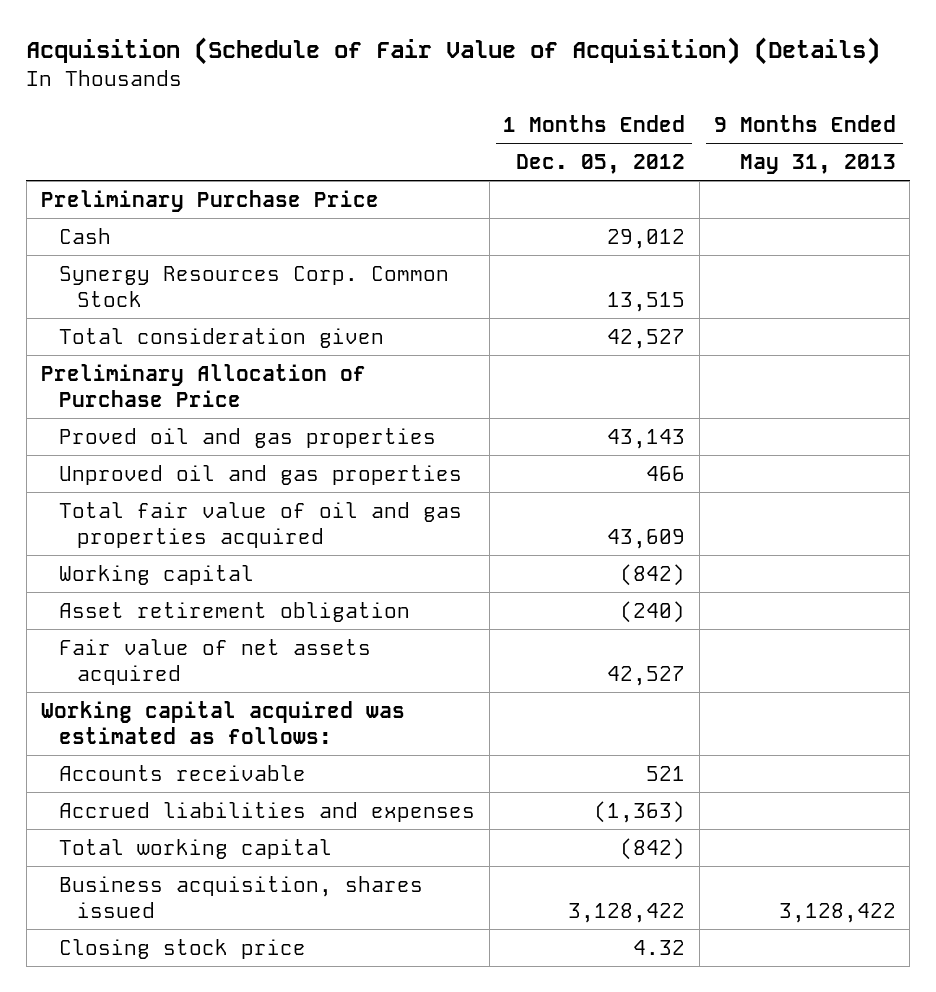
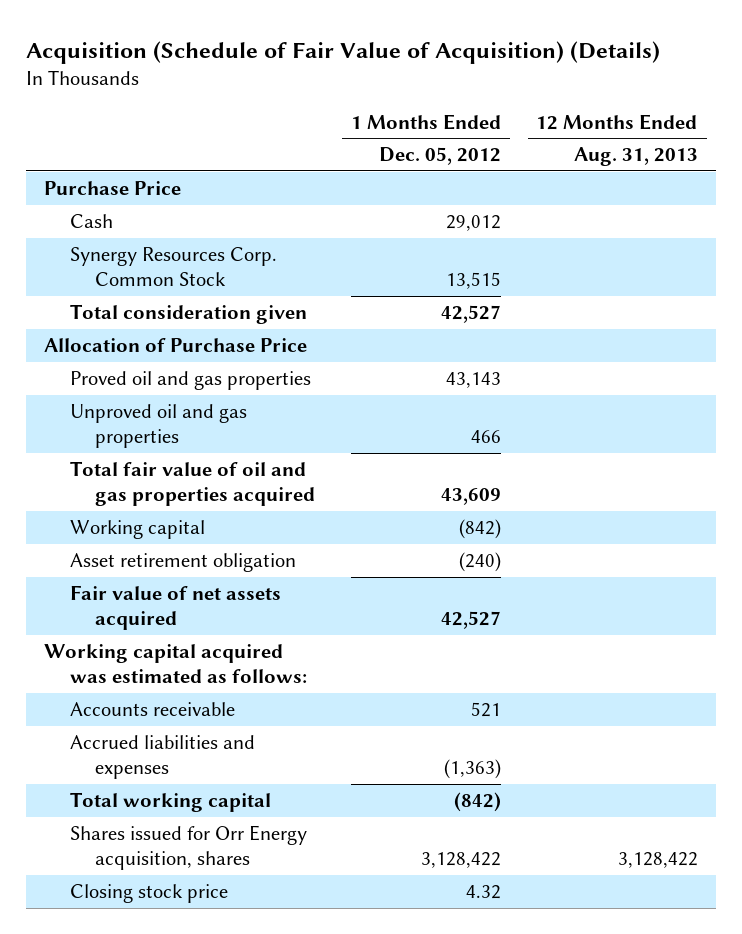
- | 1 Months Ended Dec. 05, 2012 | 9 Months Ended May 31, 2013
+ | 1 Months Ended Dec. 05, 2012 | 12 Months Ended Aug. 31, 2013
- Preliminary Purchase Price
+ Purchase Price
- Preliminary Allocation of Purchase Price
+ Allocation of Purchase Price
- Business acquisition, shares issued | 3,128,422 | 3,128,422
+ Shares issued for Orr Energy acquisition, shares | 3,128,422 | 3,128,422

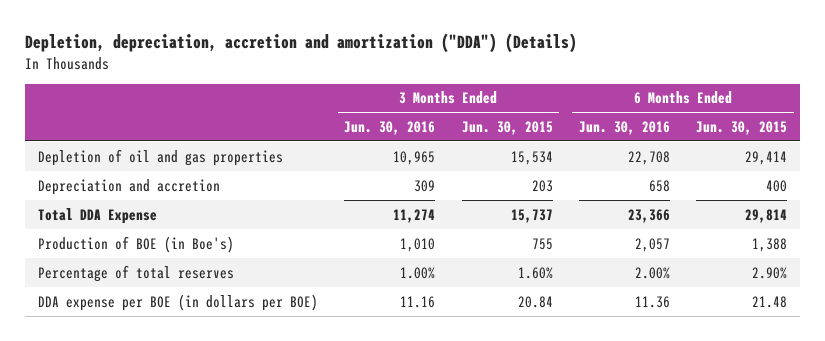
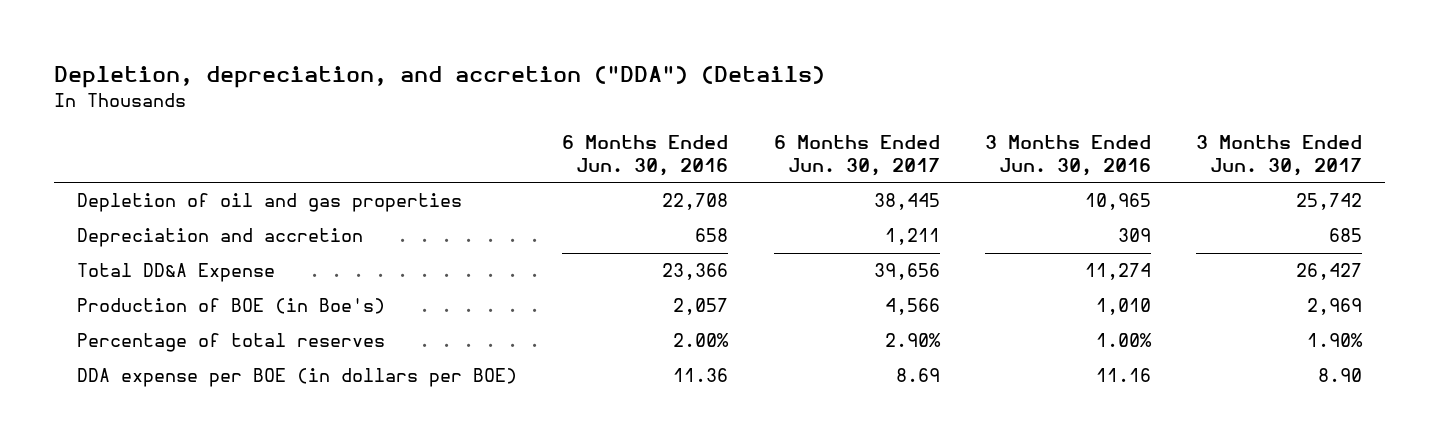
- Depletion, depreciation, accretion and amortization ("DDA") (Details)
+ Depletion, depreciation, and accretion ("DDA") (Details)
- | 3 Months Ended Jun. 30, 2016 | 3 Months Ended Jun. 30, 2015 | 6 Months Ended Jun. 30, 2016 | 6 Months Ended Jun. 30, 2015
+ | 6 Months Ended Jun. 30, 2016 | 6 Months Ended Jun. 30, 2017 | 3 Months Ended Jun. 30, 2016 | 3 Months Ended Jun. 30, 2017
- Total DDA Expense | 11,274 | 15,737 | 23,366 | 29,814
+ Total DD&A Expense | 23,366 | 39,656 | 11,274 | 26,427

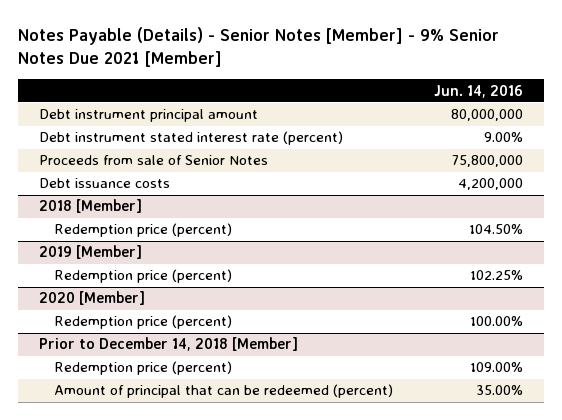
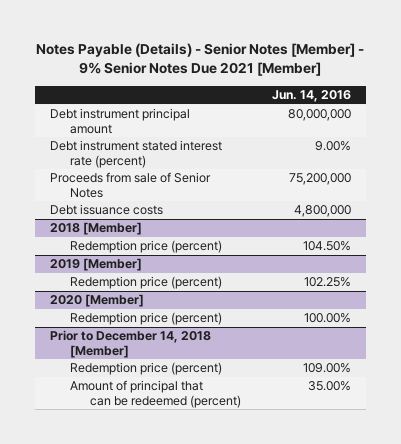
- Proceeds from sale of Senior Notes | 75,800,000
- Debt issuance costs | 4,200,000
+ Proceeds from sale of Senior Notes | 75,200,000
+ Debt issuance costs | 4,800,000

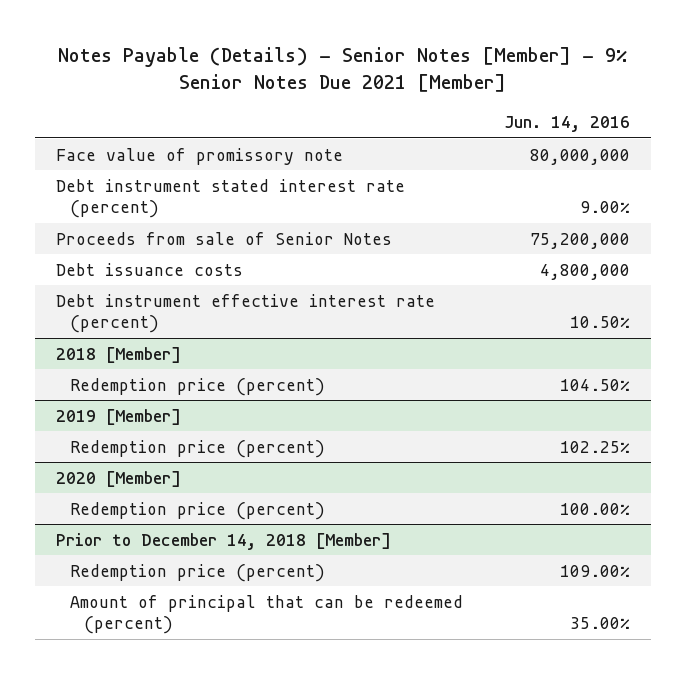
- Debt instrument principal amount | 80,000,000
+ Face value of promissory note | 80,000,000
+ Debt instrument effective interest rate (percent) | 10.50%

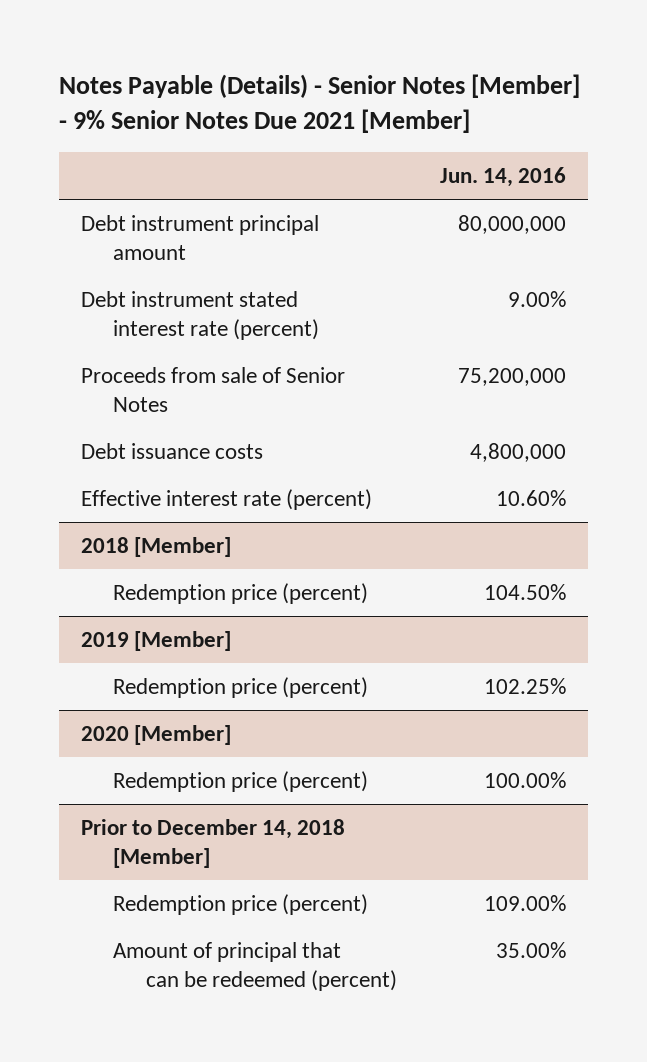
- Face value of promissory note | 80,000,000
+ Debt instrument principal amount | 80,000,000
- Debt instrument effective interest rate (percent) | 10.50%
+ Effective interest rate (percent) | 10.60%

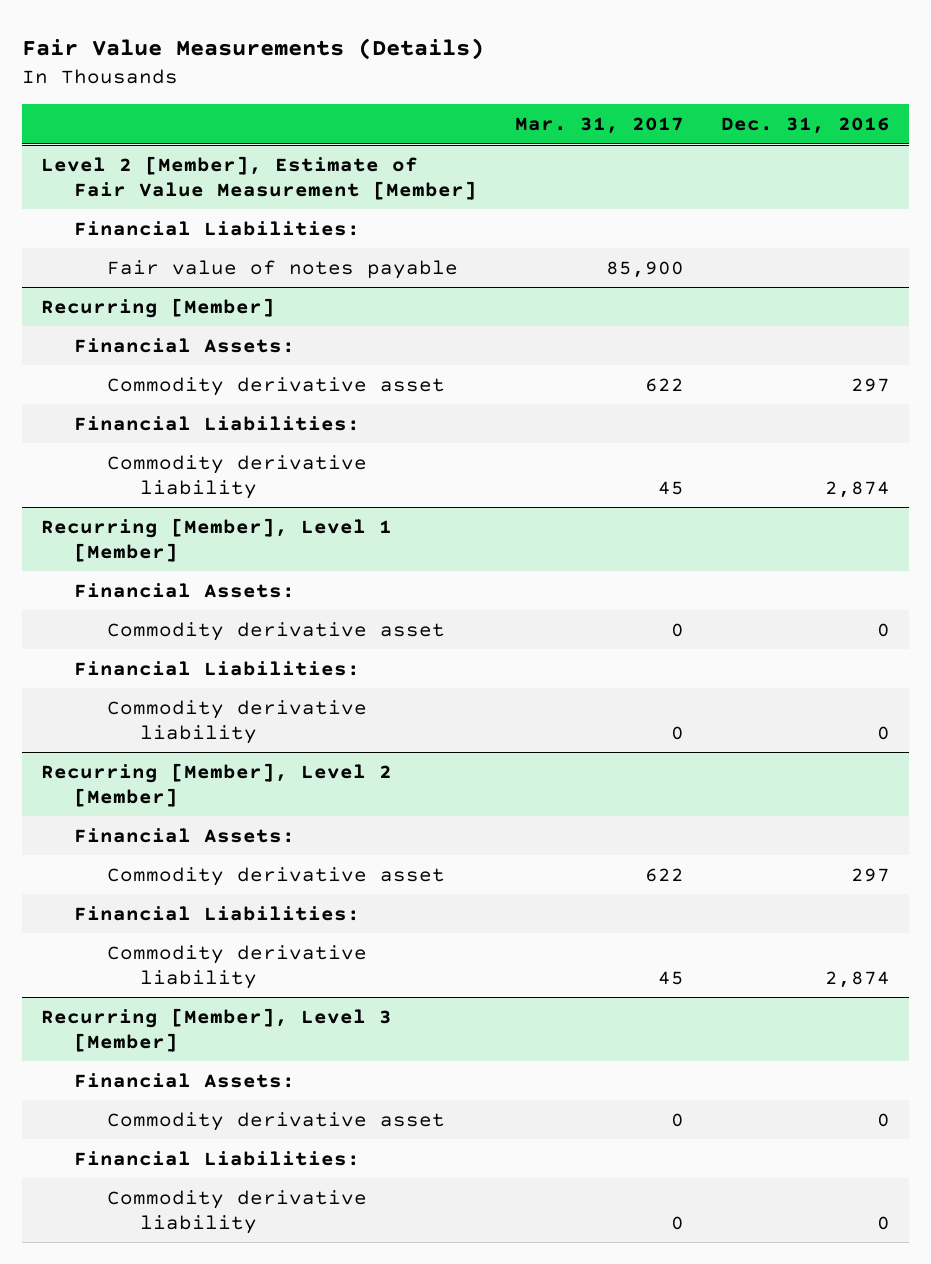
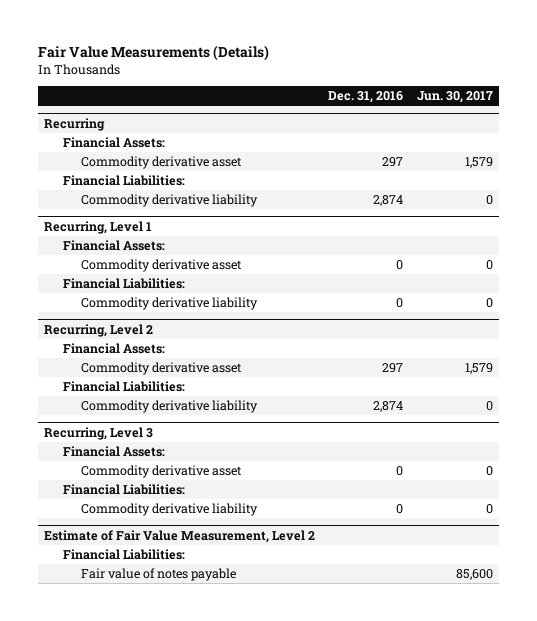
- | Mar. 31, 2017 | Dec. 31, 2016
+ | Dec. 31, 2016 | Jun. 30, 2017
- Level 2 [Member], Estimate of Fair Value Measurement [Member]
- Financial Liabilities:
- Fair value of notes payable | 85,900 |
- Recurring [Member]
+ Recurring
- Recurring [Member], Level 1 [Member]
+ Recurring, Level 1
- Recurring [Member], Level 2 [Member]
+ Recurring, Level 2
- Recurring [Member], Level 3 [Member]
+ Recurring, Level 3
+ Estimate of Fair Value Measurement, Level 2
+ Financial Liabilities:
+ Fair value of notes payable | | 85,600

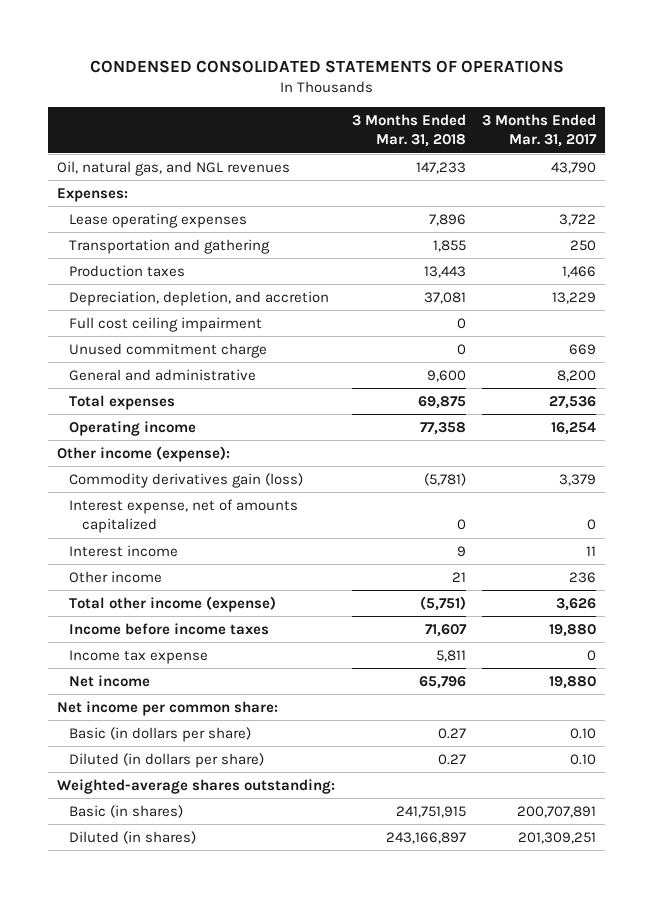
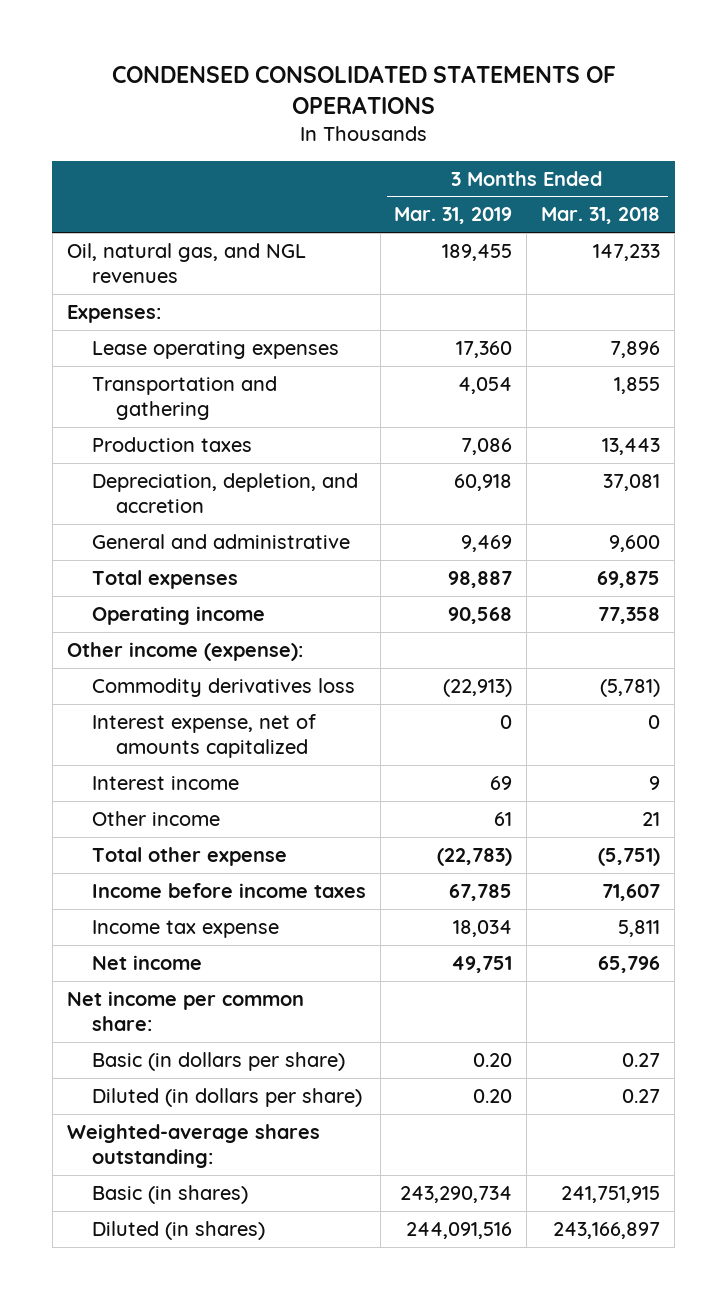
- | 3 Months Ended Mar. 31, 2018 | 3 Months Ended Mar. 31, 2017
+ | 3 Months Ended Mar. 31, 2019 | 3 Months Ended Mar. 31, 2018
- Full cost ceiling impairment | 0 |
- Unused commitment charge | 0 | 669
- Commodity derivatives gain (loss) | (5,781) | 3,379
+ Commodity derivatives loss | (22,913) | (5,781)
- Total other income (expense) | (5,751) | 3,626
+ Total other expense | (22,783) | (5,751)

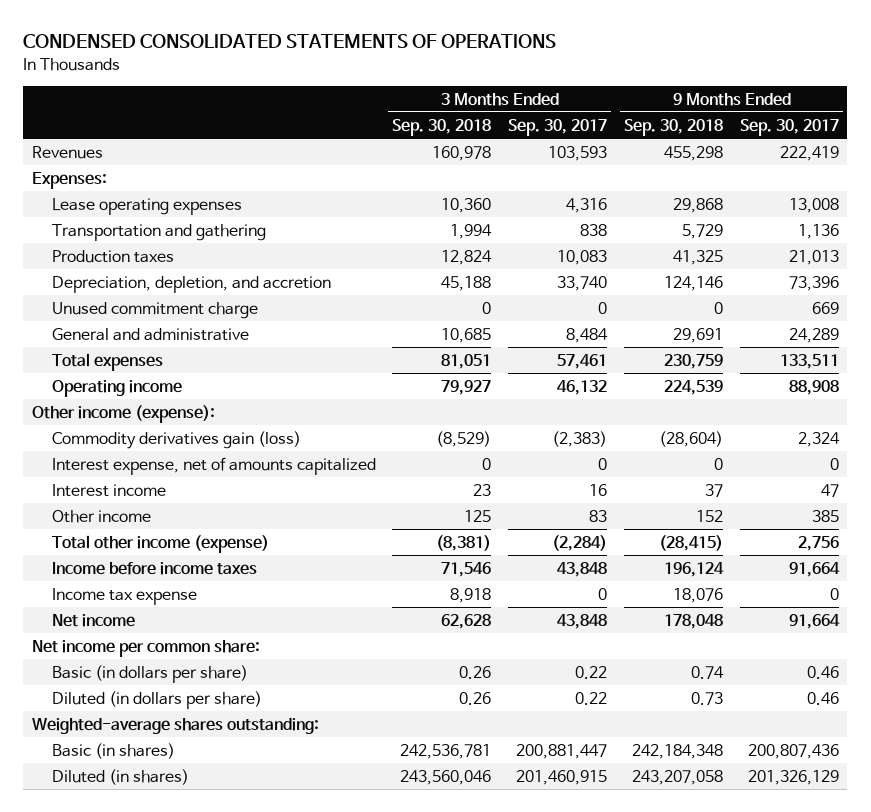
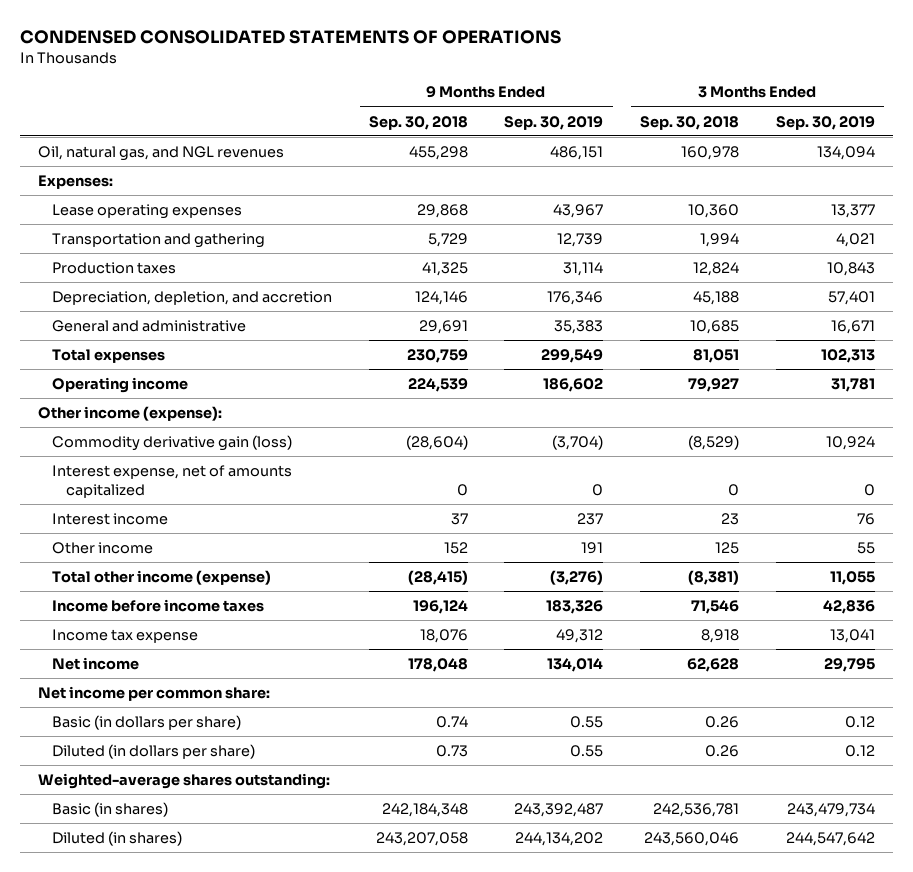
- | 3 Months Ended Sep. 30, 2018 | 3 Months Ended Sep. 30, 2017 | 9 Months Ended Sep. 30, 2018 | 9 Months Ended Sep. 30, 2017
+ | 9 Months Ended Sep. 30, 2018 | 9 Months Ended Sep. 30, 2019 | 3 Months Ended Sep. 30, 2018 | 3 Months Ended Sep. 30, 2019
- Revenues | 160,978 | 103,593 | 455,298 | 222,419
+ Oil, natural gas, and NGL revenues | 455,298 | 486,151 | 160,978 | 134,094
- Unused commitment charge | 0 | 0 | 0 | 669
- Commodity derivatives gain (loss) | (8,529) | (2,383) | (28,604) | 2,324
+ Commodity derivative gain (loss) | (28,604) | (3,704) | (8,529) | 10,924

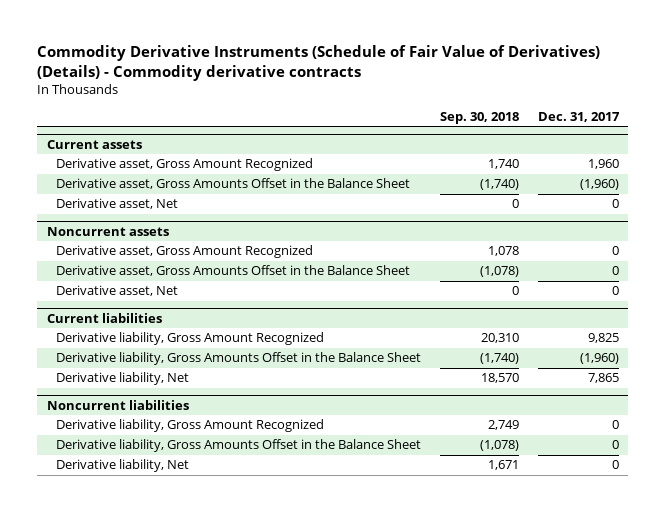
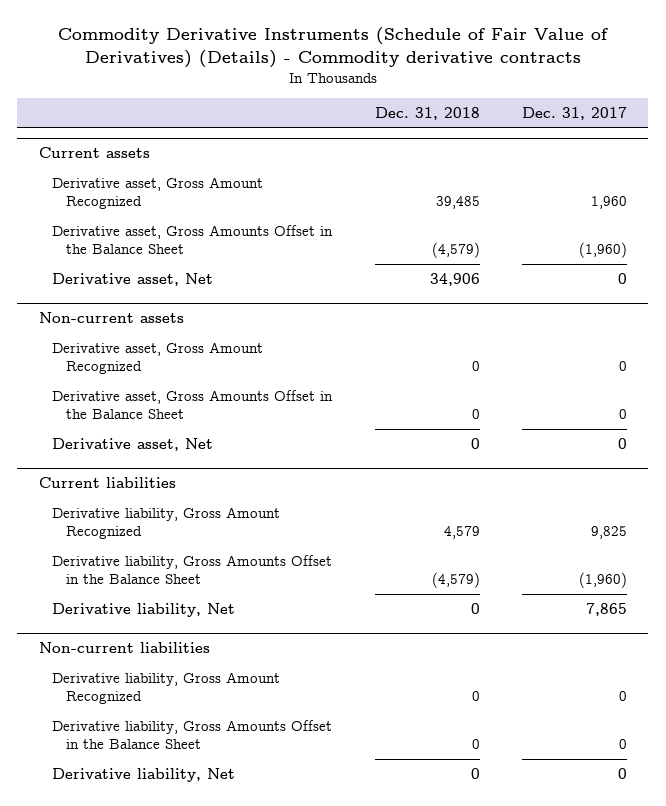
- | Sep. 30, 2018 | Dec. 31, 2017
+ | Dec. 31, 2018 | Dec. 31, 2017
- Noncurrent assets
+ Non-current assets
- Noncurrent liabilities
+ Non-current liabilities

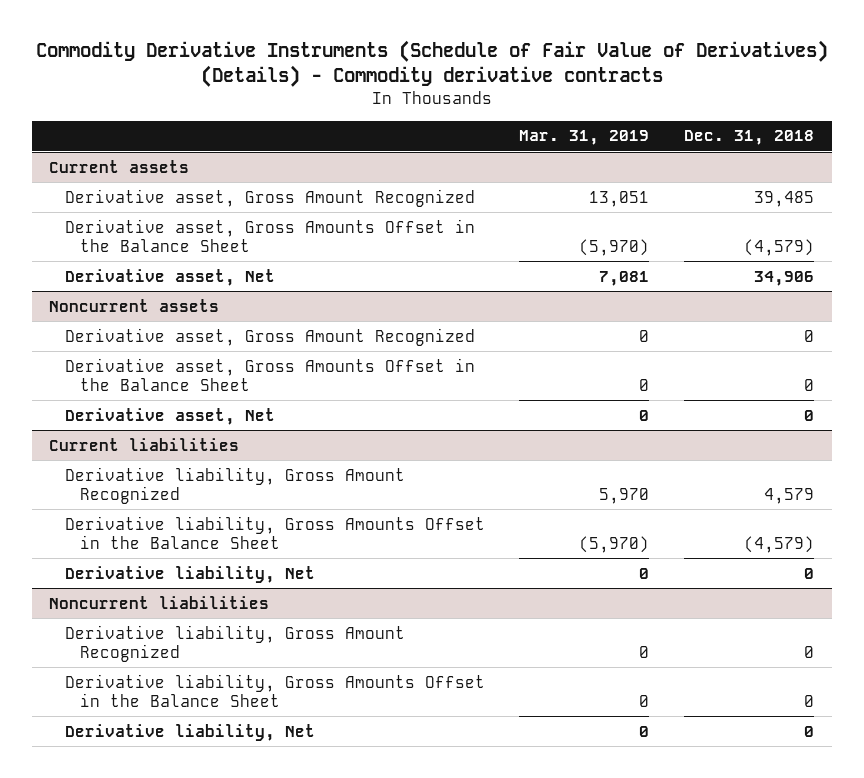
- | Dec. 31, 2018 | Dec. 31, 2017
+ | Mar. 31, 2019 | Dec. 31, 2018
- Non-current assets
+ Noncurrent assets
- Non-current liabilities
+ Noncurrent liabilities

